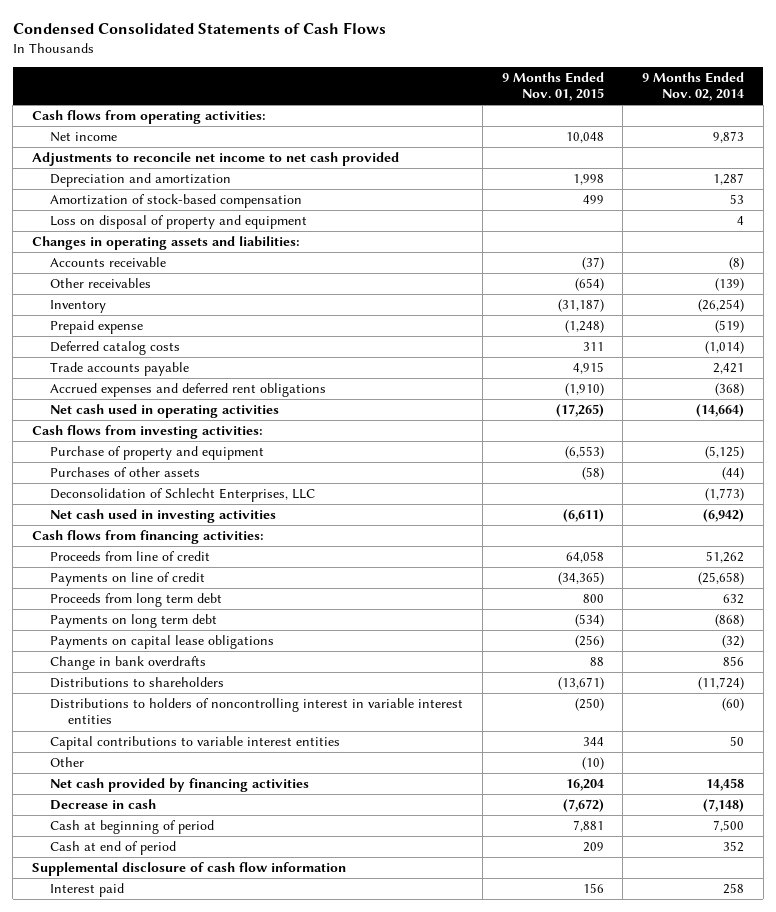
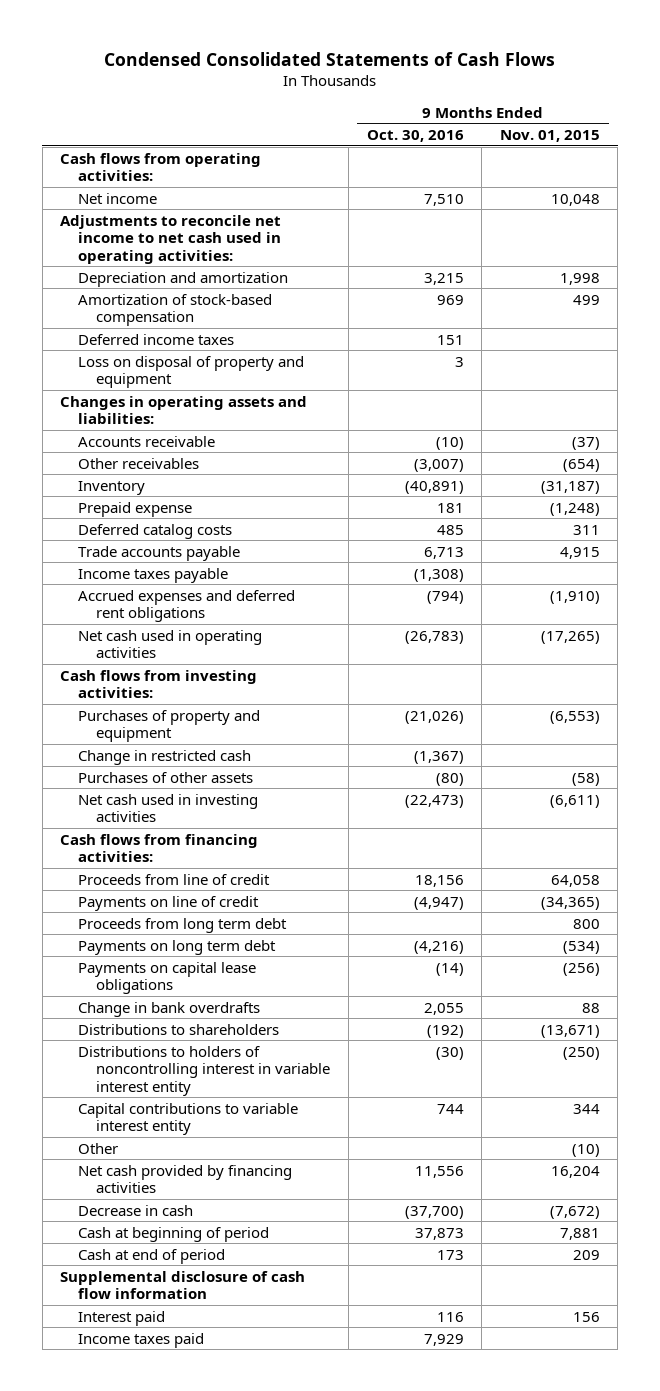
- | 9 Months Ended Nov. 01, 2015 | 9 Months Ended Nov. 02, 2014
+ | 9 Months Ended Oct. 30, 2016 | 9 Months Ended Nov. 01, 2015
- Adjustments to reconcile net income to net cash provided
+ Adjustments to reconcile net income to net cash used in operating activities:
+ Deferred income taxes | 151 |
+ Income taxes payable | (1,308) |
- Purchase of property and equipment | (6,553) | (5,125)
+ Purchases of property and equipment | (21,026) | (6,553)
+ Change in restricted cash | (1,367) |
- Deconsolidation of Schlecht Enterprises, LLC | | (1,773)
- Distributions to holders of noncontrolling interest in variable interest entities | (250) | (60)
- Capital contributions to variable interest entities | 344 | 50
+ Distributions to holders of noncontrolling interest in variable interest entity | (30) | (250)
+ Capital contributions to variable interest entity | 744 | 344
+ Income taxes paid | 7,929 |

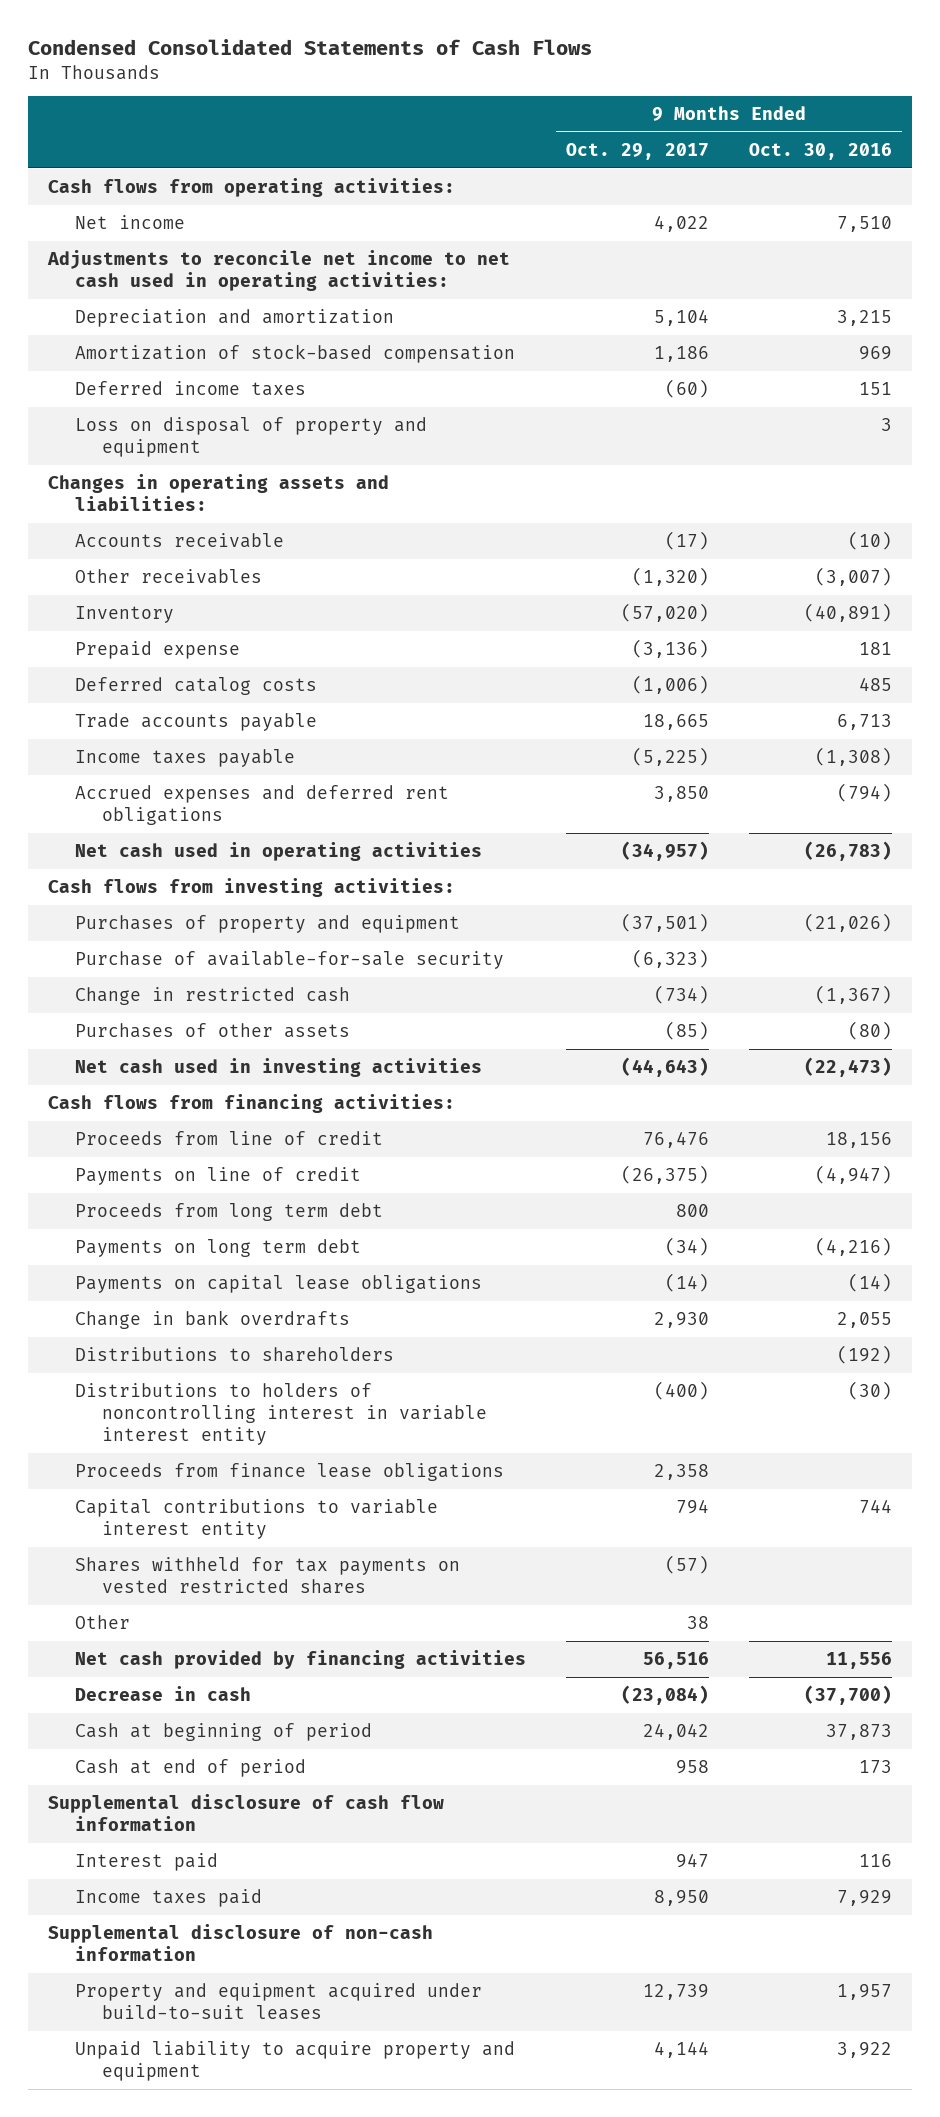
- | 9 Months Ended Oct. 30, 2016 | 9 Months Ended Nov. 01, 2015
+ | 9 Months Ended Oct. 29, 2017 | 9 Months Ended Oct. 30, 2016
+ Purchase of available-for-sale security | (6,323) |
+ Proceeds from finance lease obligations | 2,358 |
+ Shares withheld for tax payments on vested restricted shares | (57) |
+ Supplemental disclosure of non-cash information
+ Property and equipment acquired under build-to-suit leases | 12,739 | 1,957
+ Unpaid liability to acquire property and equipment | 4,144 | 3,922

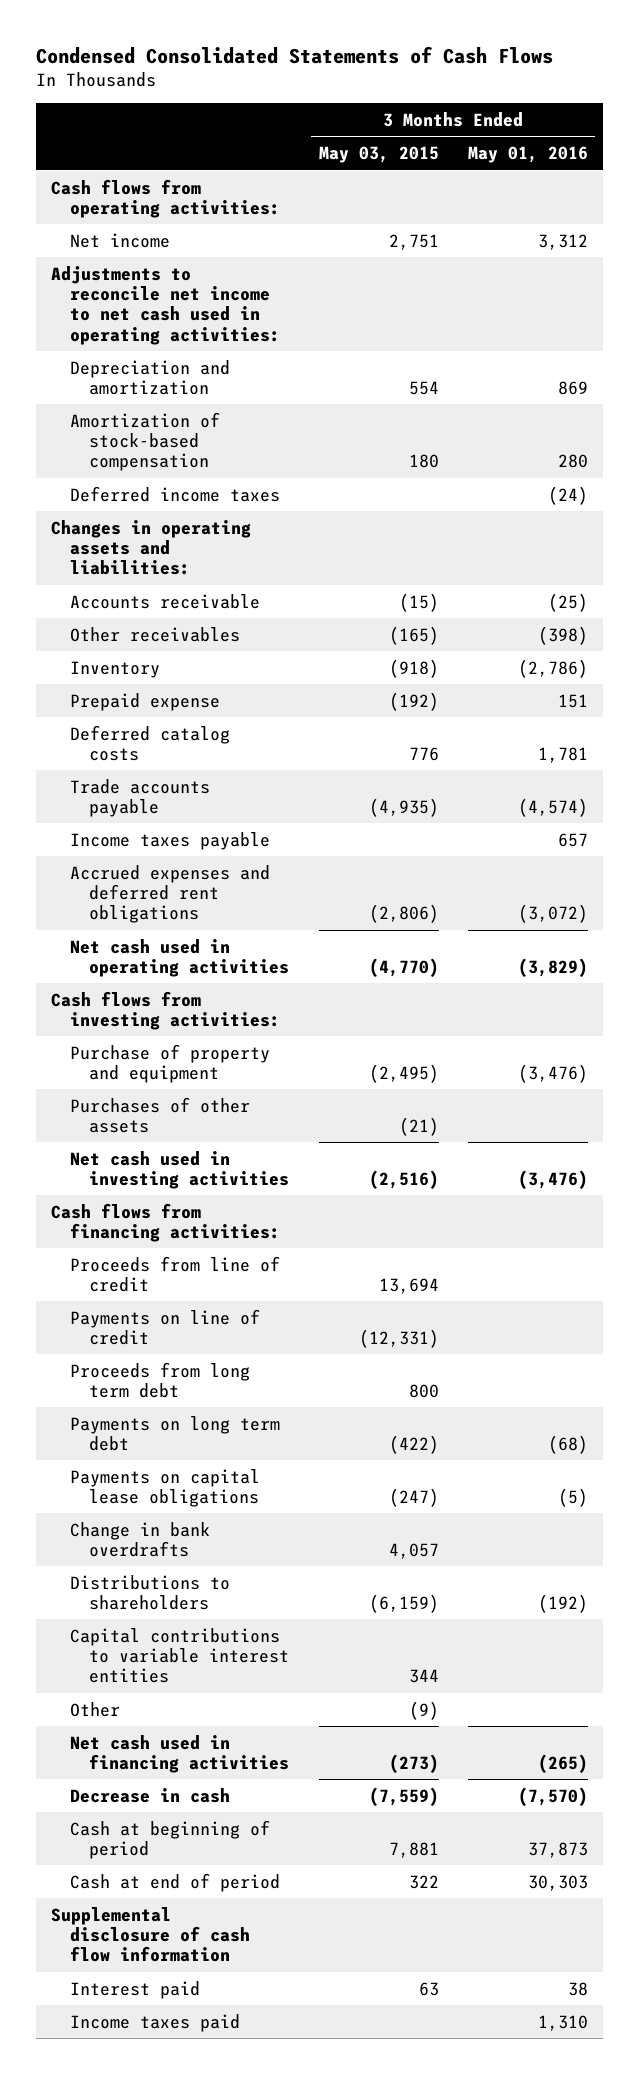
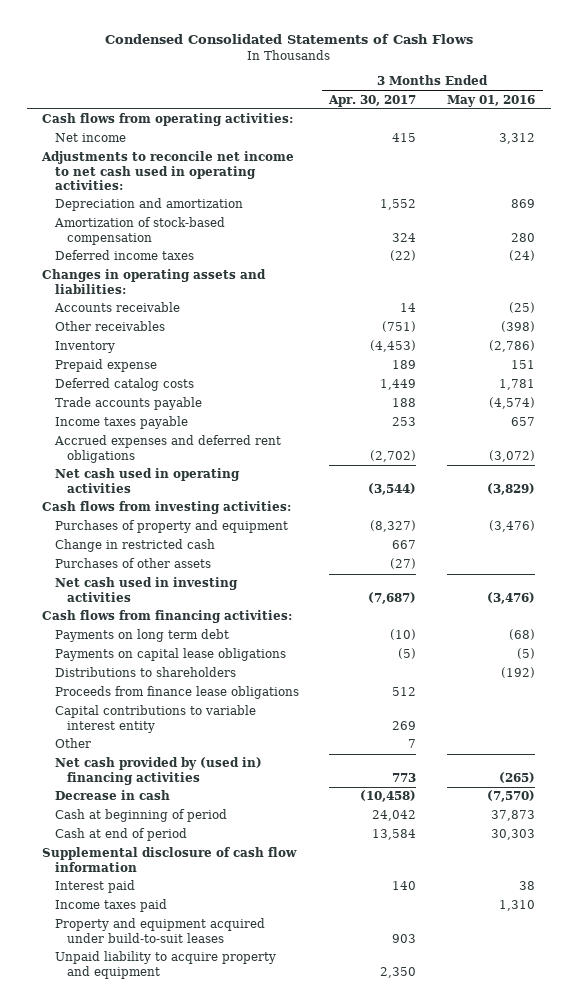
- | 3 Months Ended May 03, 2015 | 3 Months Ended May 01, 2016
+ | 3 Months Ended Apr. 30, 2017 | 3 Months Ended May 01, 2016
- Purchase of property and equipment | (2,495) | (3,476)
+ Purchases of property and equipment | (8,327) | (3,476)
+ Change in restricted cash | 667 |
- Proceeds from line of credit | 13,694 |
- Payments on line of credit | (12,331) |
- Proceeds from long term debt | 800 |
- Change in bank overdrafts | 4,057 |
- Capital contributions to variable interest entities | 344 |
+ Proceeds from finance lease obligations | 512 |
+ Capital contributions to variable interest entity | 269 |
- Net cash used in financing activities | (273) | (265)
+ Net cash provided by (used in) financing activities | 773 | (265)
+ Property and equipment acquired under build-to-suit leases | 903 |
+ Unpaid liability to acquire property and equipment | 2,350 |

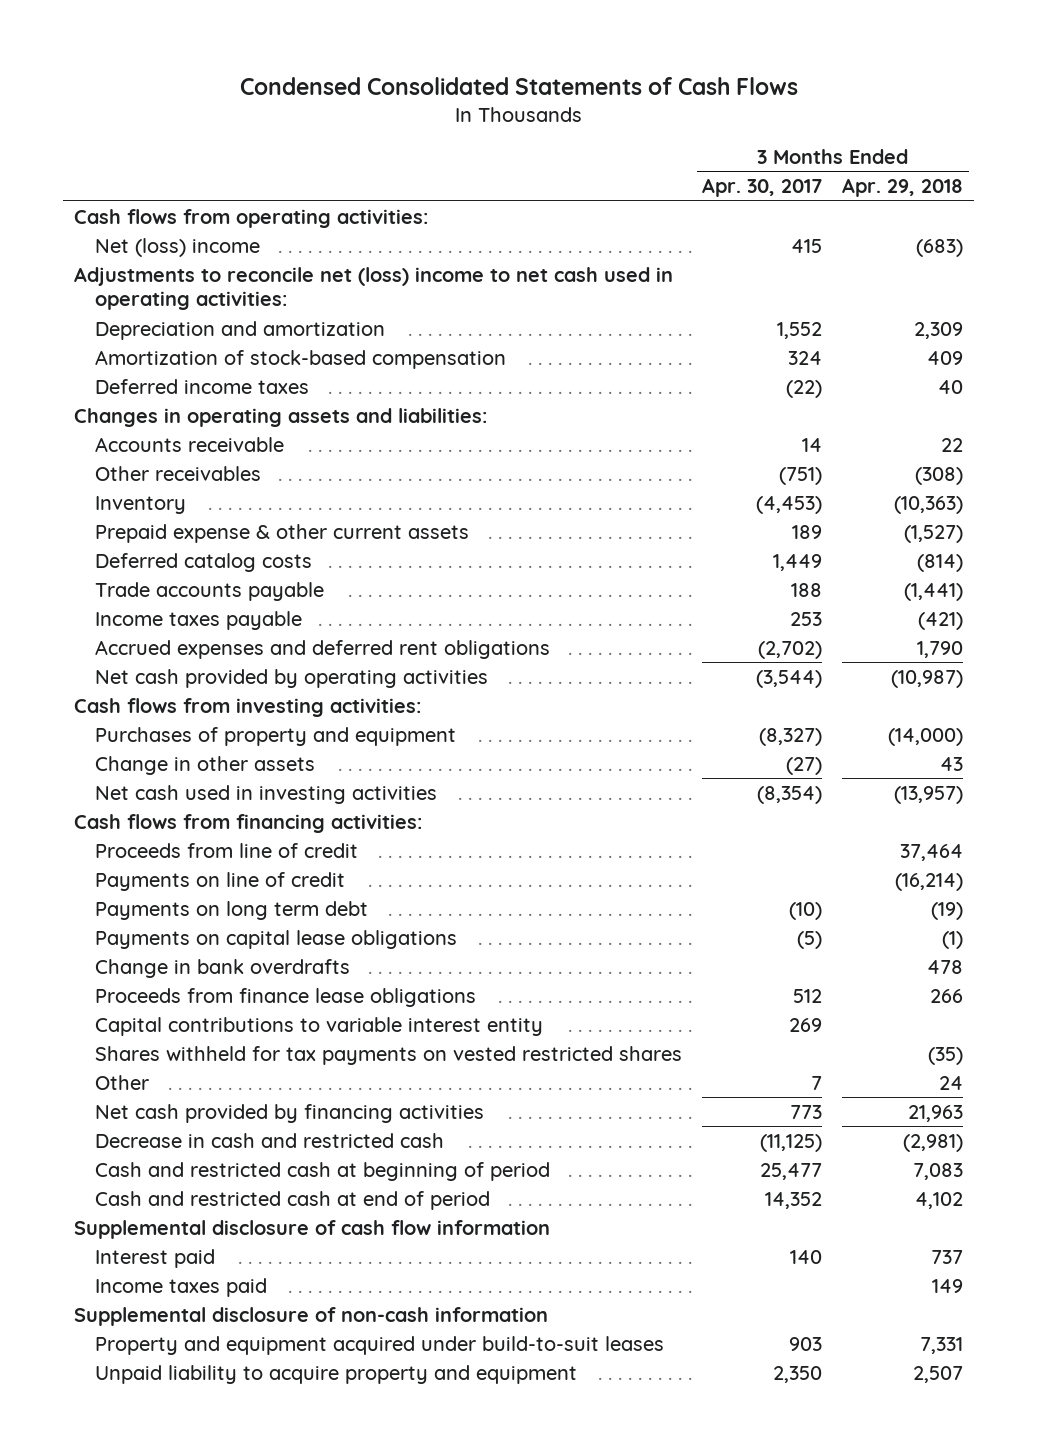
- | 3 Months Ended Apr. 30, 2017 | 3 Months Ended May 01, 2016
+ | 3 Months Ended Apr. 30, 2017 | 3 Months Ended Apr. 29, 2018
- Net income | 415 | 3,312
- Adjustments to reconcile net income to net cash used in operating activities:
+ Net (loss) income | 415 | (683)
+ Adjustments to reconcile net (loss) income to net cash used in operating activities:
- Prepaid expense | 189 | 151
+ Prepaid expense & other current assets | 189 | (1,527)
- Net cash used in operating activities | (3,544) | (3,829)
+ Net cash provided by operating activities | (3,544) | (10,987)
- Change in restricted cash | 667 |
- Purchases of other assets | (27) |
- Net cash used in investing activities | (7,687) | (3,476)
+ Change in other assets | (27) | 43
+ Net cash used in investing activities | (8,354) | (13,957)
+ Proceeds from line of credit | | 37,464
+ Payments on line of credit | | (16,214)
- Distributions to shareholders | | (192)
+ Change in bank overdrafts | | 478
+ Shares withheld for tax payments on vested restricted shares | | (35)
- Net cash provided by (used in) financing activities | 773 | (265)
- Decrease in cash | (10,458) | (7,570)
- Cash at beginning of period | 24,042 | 37,873
- Cash at end of period | 13,584 | 30,303
+ Net cash provided by financing activities | 773 | 21,963
+ Decrease in cash and restricted cash | (11,125) | (2,981)
+ Cash and restricted cash at beginning of period | 25,477 | 7,083
+ Cash and restricted cash at end of period | 14,352 | 4,102
+ Supplemental disclosure of non-cash information

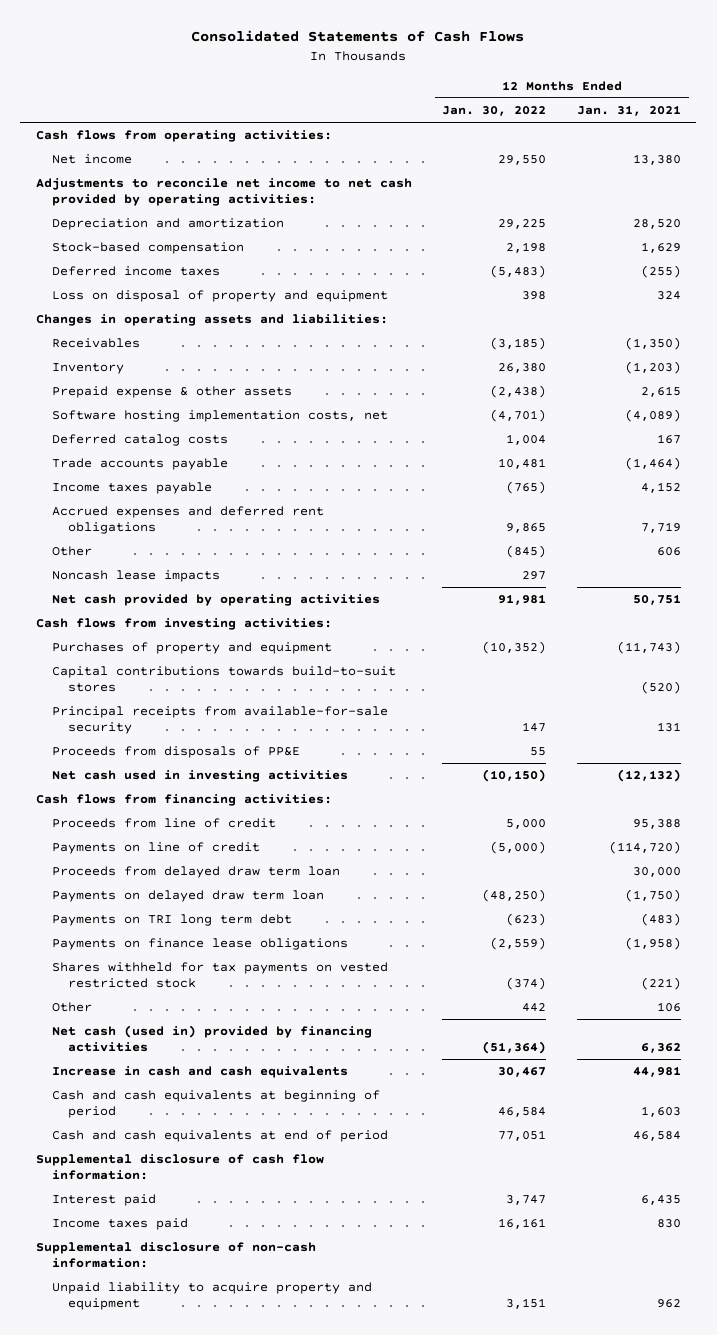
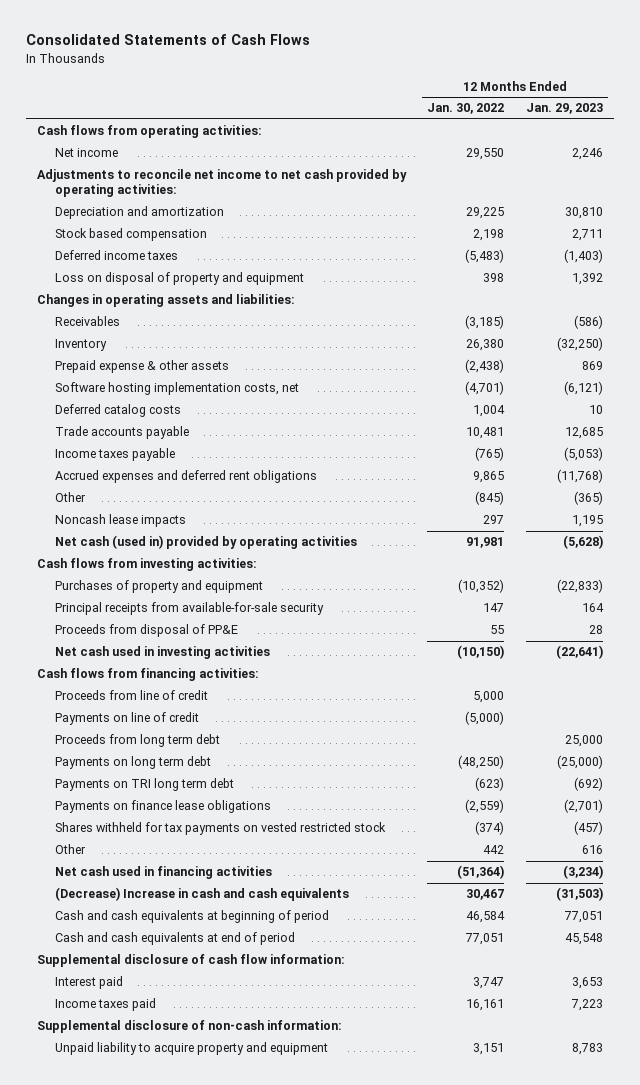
- | 12 Months Ended Jan. 30, 2022 | 12 Months Ended Jan. 31, 2021
+ | 12 Months Ended Jan. 30, 2022 | 12 Months Ended Jan. 29, 2023
- Stock-based compensation | 2,198 | 1,629
+ Stock based compensation | 2,198 | 2,711
- Net cash provided by operating activities | 91,981 | 50,751
+ Net cash (used in) provided by operating activities | 91,981 | (5,628)
- Capital contributions towards build-to-suit stores | | (520)
- Proceeds from disposals of PP&E | 55 |
+ Proceeds from disposal of PP&E | 55 | 28
- Proceeds from delayed draw term loan | | 30,000
- Payments on delayed draw term loan | (48,250) | (1,750)
+ Proceeds from long term debt | | 25,000
+ Payments on long term debt | (48,250) | (25,000)
- Net cash (used in) provided by financing activities | (51,364) | 6,362
- Increase in cash and cash equivalents | 30,467 | 44,981
+ Net cash used in financing activities | (51,364) | (3,234)
+ (Decrease) Increase in cash and cash equivalents | 30,467 | (31,503)

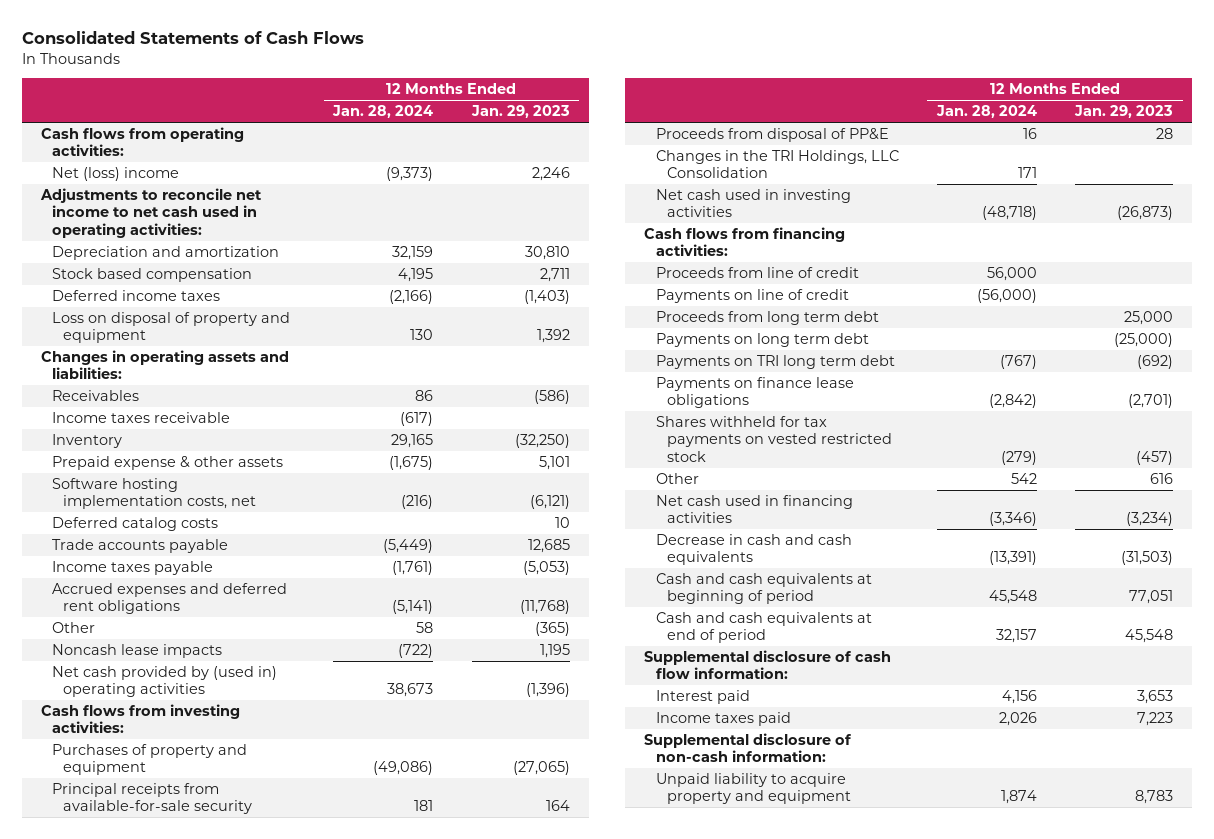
- | 12 Months Ended Jan. 30, 2022 | 12 Months Ended Jan. 29, 2023
+ | 12 Months Ended Jan. 28, 2024 | 12 Months Ended Jan. 29, 2023
- Net income | 29,550 | 2,246
- Adjustments to reconcile net income to net cash provided by operating activities:
+ Net (loss) income | (9,373) | 2,246
+ Adjustments to reconcile net income to net cash used in operating activities:
+ Income taxes receivable | (617) |
- Prepaid expense & other assets | (2,438) | 869
+ Prepaid expense & other assets | (1,675) | 5,101
- Net cash (used in) provided by operating activities | 91,981 | (5,628)
+ Net cash provided by (used in) operating activities | 38,673 | (1,396)
- Purchases of property and equipment | (10,352) | (22,833)
+ Purchases of property and equipment | (49,086) | (27,065)
- Net cash used in investing activities | (10,150) | (22,641)
+ Changes in the TRI Holdings, LLC Consolidation | 171 |
+ Net cash used in investing activities | (48,718) | (26,873)
- (Decrease) Increase in cash and cash equivalents | 30,467 | (31,503)
+ Decrease in cash and cash equivalents | (13,391) | (31,503)

